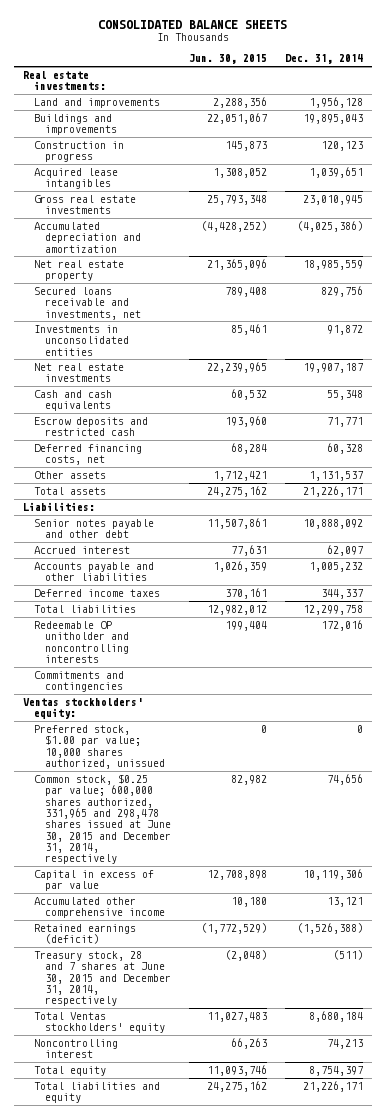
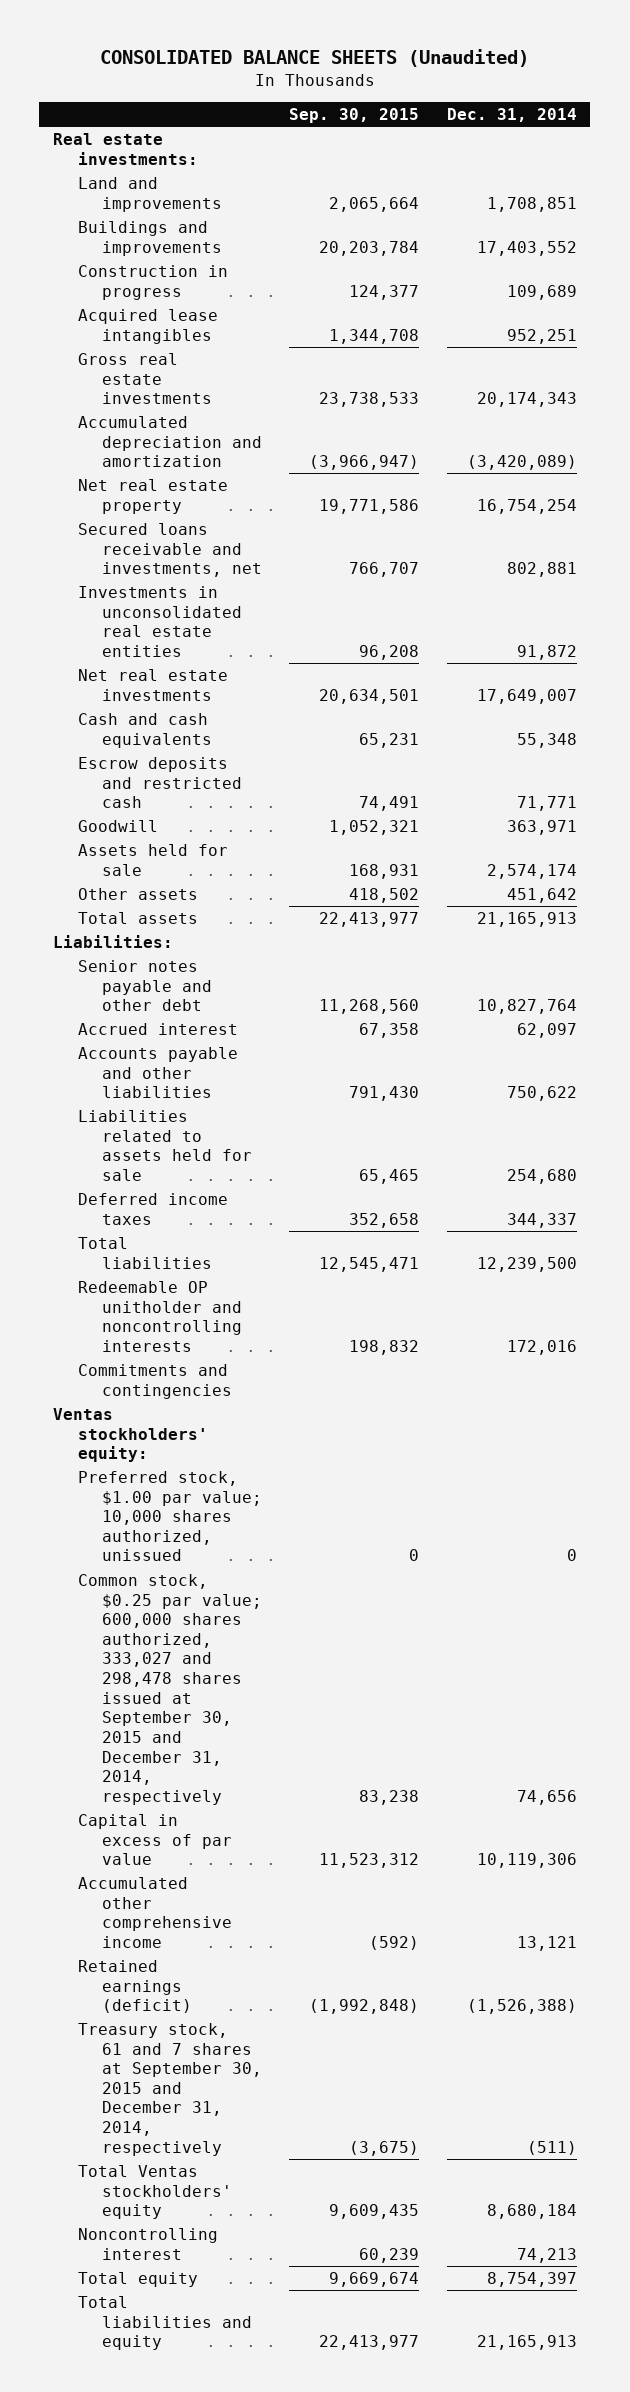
- CONSOLIDATED BALANCE SHEETS
+ CONSOLIDATED BALANCE SHEETS (Unaudited)
- | Jun. 30, 2015 | Dec. 31, 2014
+ | Sep. 30, 2015 | Dec. 31, 2014
- Land and improvements | 2,288,356 | 1,956,128
- Buildings and improvements | 22,051,067 | 19,895,043
- Construction in progress | 145,873 | 120,123
- Acquired lease intangibles | 1,308,052 | 1,039,651
- Gross real estate investments | 25,793,348 | 23,010,945
- Accumulated depreciation and amortization | (4,428,252) | (4,025,386)
- Net real estate property | 21,365,096 | 18,985,559
- Secured loans receivable and investments, net | 789,408 | 829,756
- Investments in unconsolidated entities | 85,461 | 91,872
- Net real estate investments | 22,239,965 | 19,907,187
+ Land and improvements | 2,065,664 | 1,708,851
+ Buildings and improvements | 20,203,784 | 17,403,552
+ Construction in progress | 124,377 | 109,689
+ Acquired lease intangibles | 1,344,708 | 952,251
+ Gross real estate investments | 23,738,533 | 20,174,343
+ Accumulated depreciation and amortization | (3,966,947) | (3,420,089)
+ Net real estate property | 19,771,586 | 16,754,254
+ Secured loans receivable and investments, net | 766,707 | 802,881
+ Investments in unconsolidated real estate entities | 96,208 | 91,872
+ Net real estate investments | 20,634,501 | 17,649,007
- Deferred financing costs, net | 68,284 | 60,328
- Other assets | 1,712,421 | 1,131,537
- Total assets | 24,275,162 | 21,226,171
+ Goodwill | 1,052,321 | 363,971
+ Assets held for sale | 168,931 | 2,574,174
+ Other assets | 418,502 | 451,642
+ Total assets | 22,413,977 | 21,165,913
- Senior notes payable and other debt | 11,507,861 | 10,888,092
+ Senior notes payable and other debt | 11,268,560 | 10,827,764
- Accounts payable and other liabilities | 1,026,359 | 1,005,232
+ Accounts payable and other liabilities | 791,430 | 750,622
+ Liabilities related to assets held for sale | 65,465 | 254,680
- Total liabilities | 12,982,012 | 12,299,758
+ Total liabilities | 12,545,471 | 12,239,500
- Common stock, $0.25 par value; 600,000 shares authorized, 331,965 and 298,478 shares issued at June 30, 2015 and December 31, 2014, respectively | 82,982 | 74,656
+ Common stock, $0.25 par value; 600,000 shares authorized, 333,027 and 298,478 shares issued at September 30, 2015 and December 31, 2014, respectively | 83,238 | 74,656
- Treasury stock, 28 and 7 shares at June 30, 2015 and December 31, 2014, respectively | (2,048) | (511)
+ Treasury stock, 61 and 7 shares at September 30, 2015 and December 31, 2014, respectively | (3,675) | (511)
- Total liabilities and equity | 24,275,162 | 21,226,171
+ Total liabilities and equity | 22,413,977 | 21,165,913

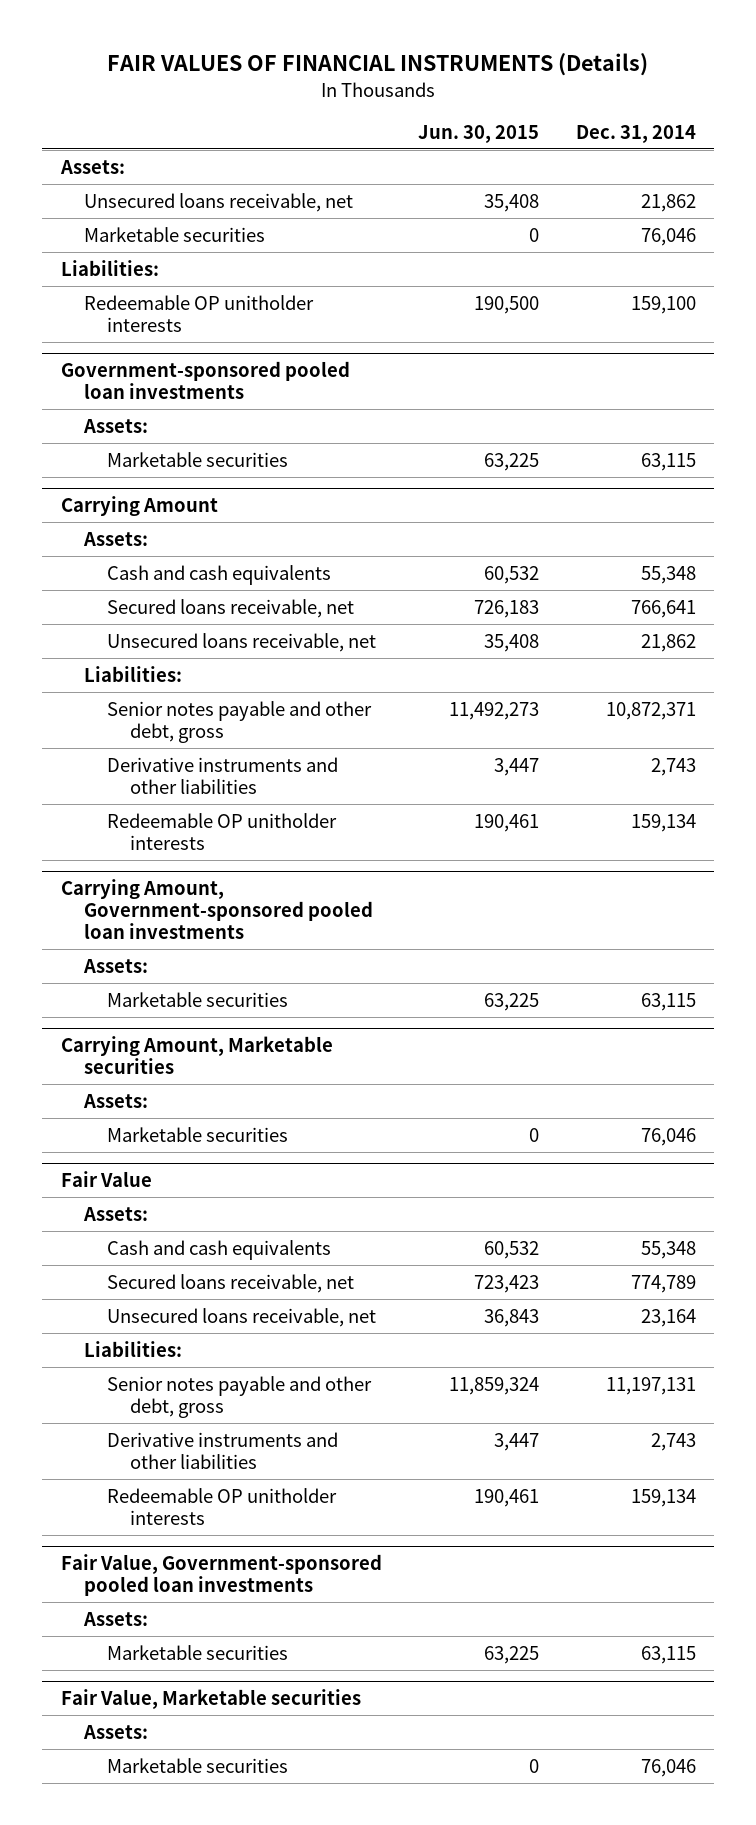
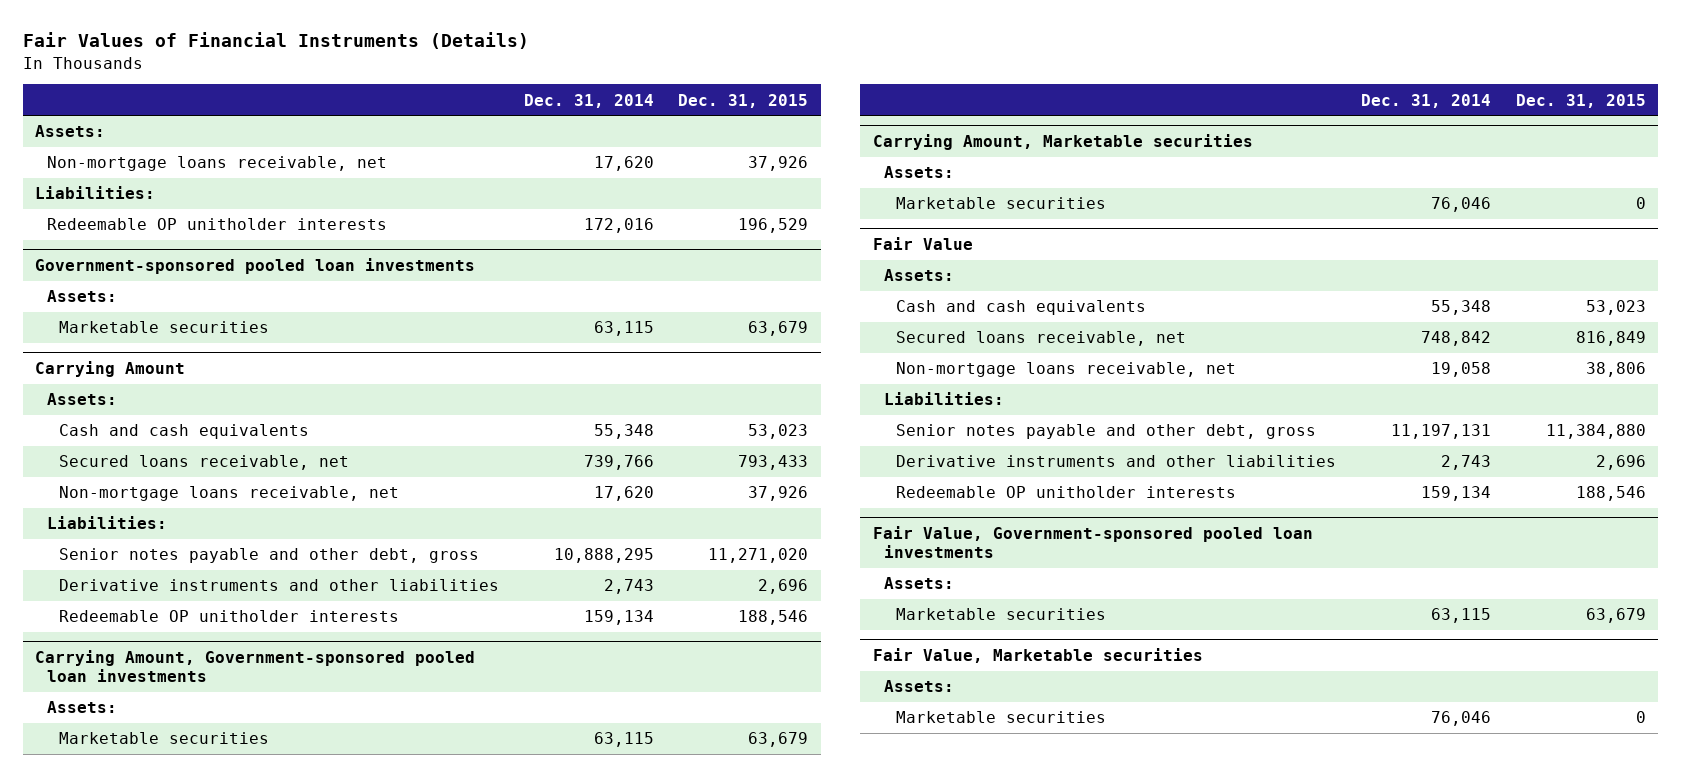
- FAIR VALUES OF FINANCIAL INSTRUMENTS (Details)
+ Fair Values of Financial Instruments (Details)
- | Jun. 30, 2015 | Dec. 31, 2014
+ | Dec. 31, 2014 | Dec. 31, 2015
- Unsecured loans receivable, net | 35,408 | 21,862
- Marketable securities | 0 | 76,046
+ Non-mortgage loans receivable, net | 17,620 | 37,926
- Redeemable OP unitholder interests | 190,500 | 159,100
+ Redeemable OP unitholder interests | 172,016 | 196,529
@ Carrying Amount
- Secured loans receivable, net | 726,183 | 766,641
- Unsecured loans receivable, net | 35,408 | 21,862
+ Secured loans receivable, net | 739,766 | 793,433
+ Non-mortgage loans receivable, net | 17,620 | 37,926
- Senior notes payable and other debt, gross | 11,492,273 | 10,872,371
+ Senior notes payable and other debt, gross | 10,888,295 | 11,271,020
@ Fair Value
- Secured loans receivable, net | 723,423 | 774,789
- Unsecured loans receivable, net | 36,843 | 23,164
+ Secured loans receivable, net | 748,842 | 816,849
+ Non-mortgage loans receivable, net | 19,058 | 38,806

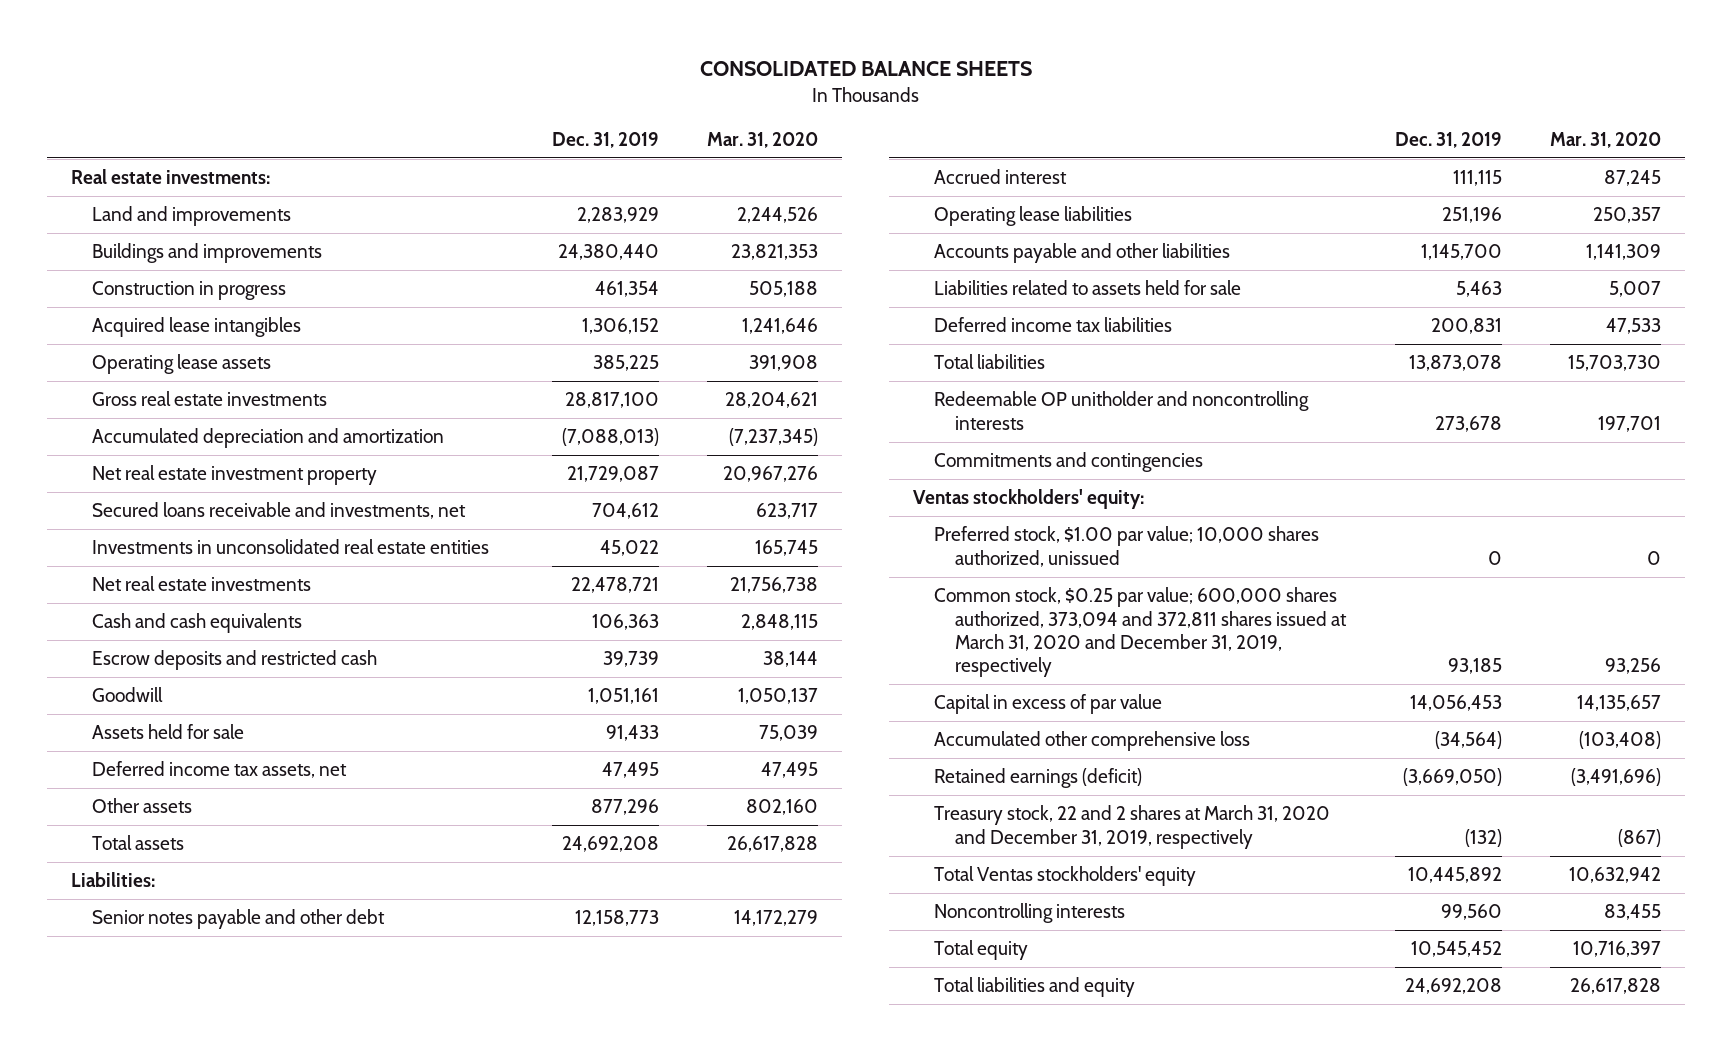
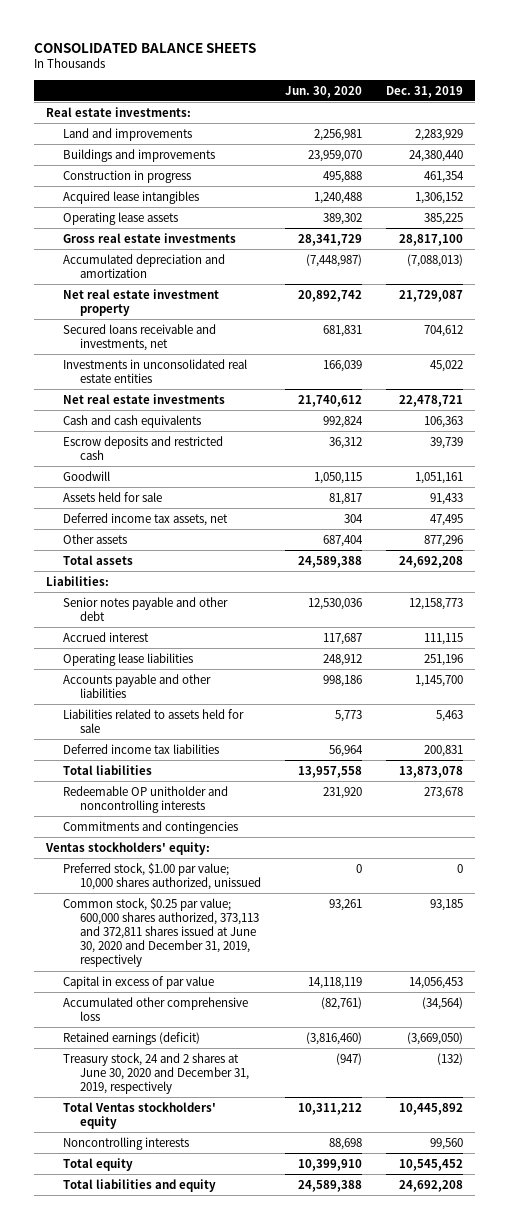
- | Dec. 31, 2019 | Mar. 31, 2020
+ | Jun. 30, 2020 | Dec. 31, 2019
- Common stock, $0.25 par value; 600,000 shares authorized, 373,094 and 372,811 shares issued at March 31, 2020 and December 31, 2019, respectively | 93,185 | 93,256
+ Common stock, $0.25 par value; 600,000 shares authorized, 373,113 and 372,811 shares issued at June 30, 2020 and December 31, 2019, respectively | 93,261 | 93,185
- Treasury stock, 22 and 2 shares at March 31, 2020 and December 31, 2019, respectively | (132) | (867)
+ Treasury stock, 24 and 2 shares at June 30, 2020 and December 31, 2019, respectively | (947) | (132)

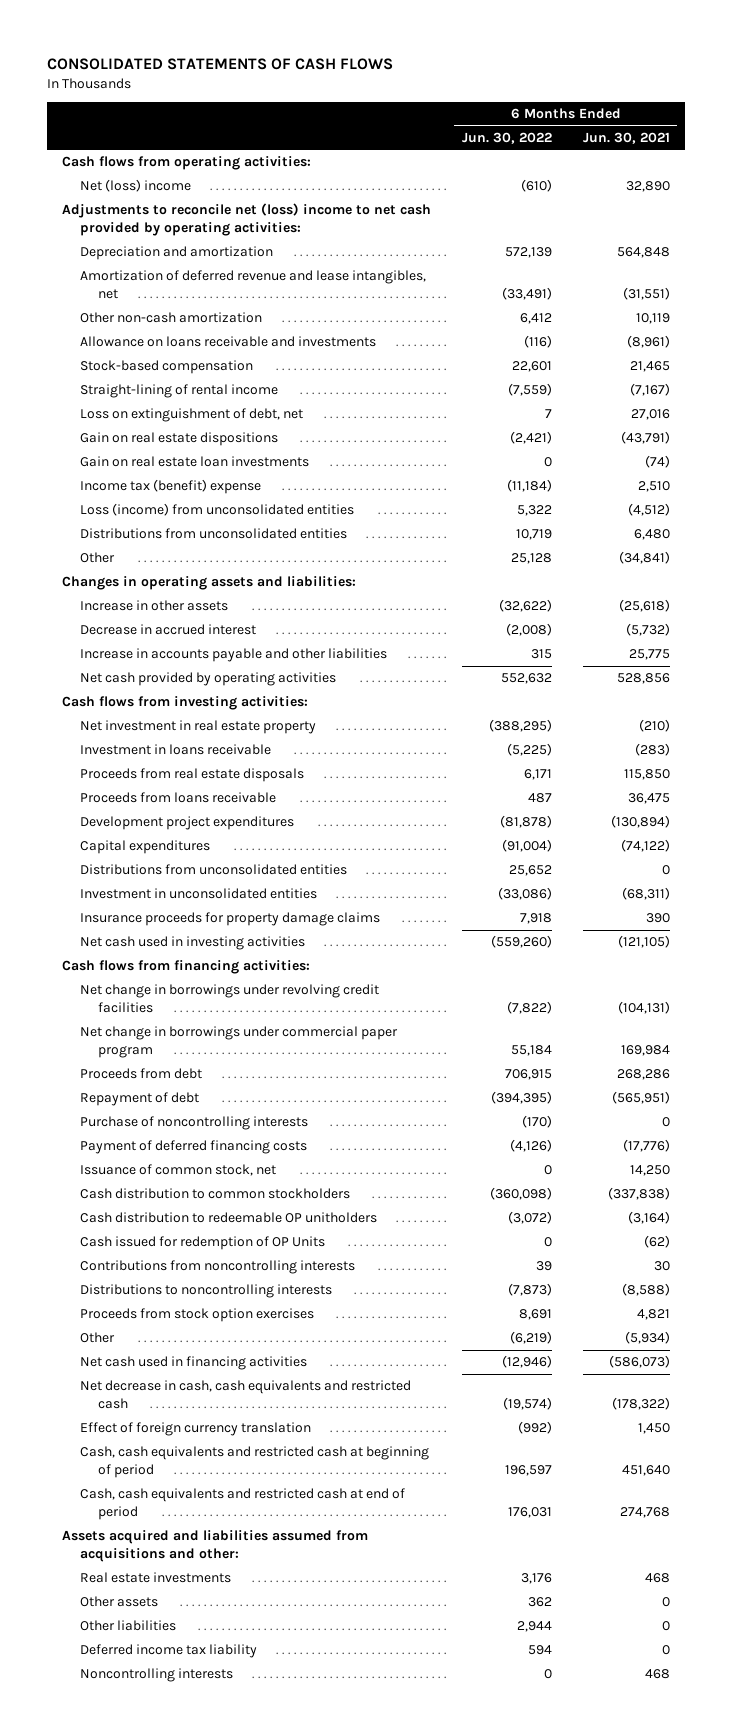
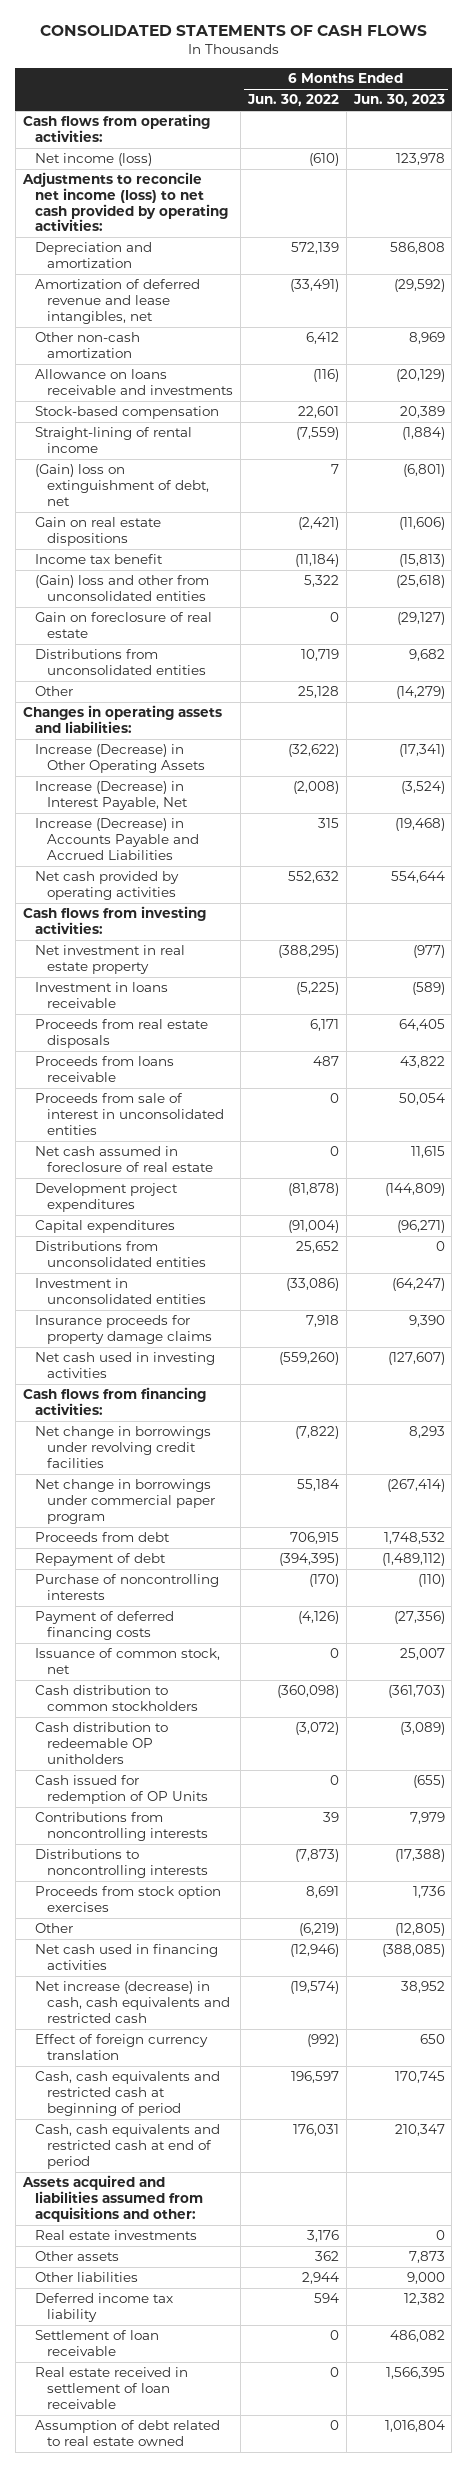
- | 6 Months Ended Jun. 30, 2022 | 6 Months Ended Jun. 30, 2021
+ | 6 Months Ended Jun. 30, 2022 | 6 Months Ended Jun. 30, 2023
- Net (loss) income | (610) | 32,890
- Adjustments to reconcile net (loss) income to net cash provided by operating activities:
+ Net income (loss) | (610) | 123,978
+ Adjustments to reconcile net income (loss) to net cash provided by operating activities:
- Loss on extinguishment of debt, net | 7 | 27,016
+ (Gain) loss on extinguishment of debt, net | 7 | (6,801)
- Gain on real estate loan investments | 0 | (74)
- Income tax (benefit) expense | (11,184) | 2,510
- Loss (income) from unconsolidated entities | 5,322 | (4,512)
+ Income tax benefit | (11,184) | (15,813)
+ (Gain) loss and other from unconsolidated entities | 5,322 | (25,618)
+ Gain on foreclosure of real estate | 0 | (29,127)
- Increase in other assets | (32,622) | (25,618)
- Decrease in accrued interest | (2,008) | (5,732)
- Increase in accounts payable and other liabilities | 315 | 25,775
+ Increase (Decrease) in Other Operating Assets | (32,622) | (17,341)
+ Increase (Decrease) in Interest Payable, Net | (2,008) | (3,524)
+ Increase (Decrease) in Accounts Payable and Accrued Liabilities | 315 | (19,468)
+ Proceeds from sale of interest in unconsolidated entities | 0 | 50,054
+ Net cash assumed in foreclosure of real estate | 0 | 11,615
- Net decrease in cash, cash equivalents and restricted cash | (19,574) | (178,322)
+ Net increase (decrease) in cash, cash equivalents and restricted cash | (19,574) | 38,952
- Noncontrolling interests | 0 | 468
+ Settlement of loan receivable | 0 | 486,082
+ Real estate received in settlement of loan receivable | 0 | 1,566,395
+ Assumption of debt related to real estate owned | 0 | 1,016,804

